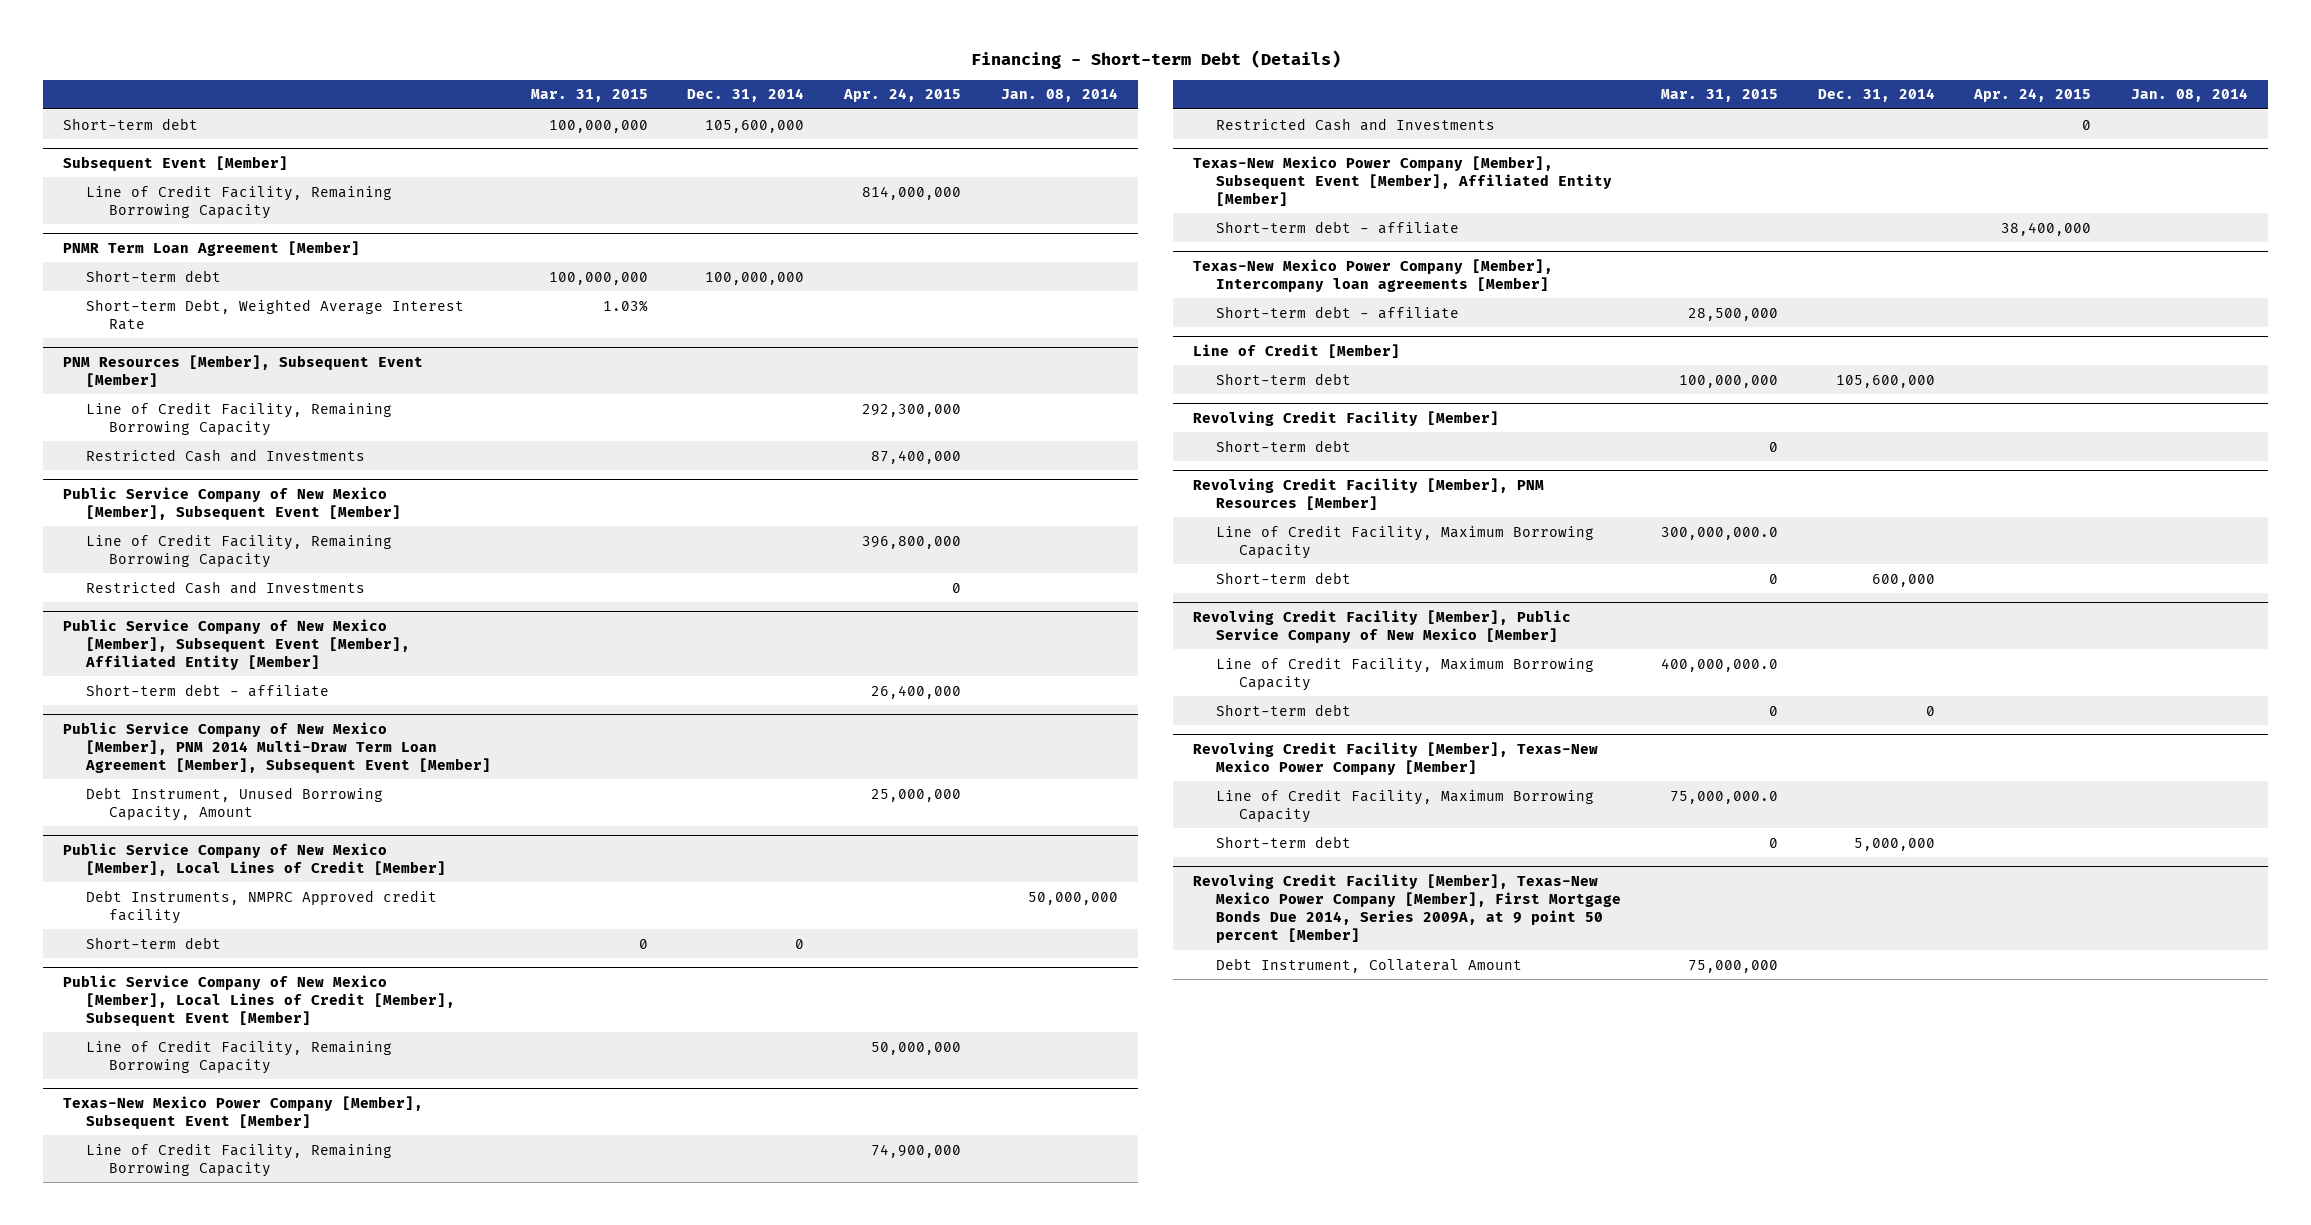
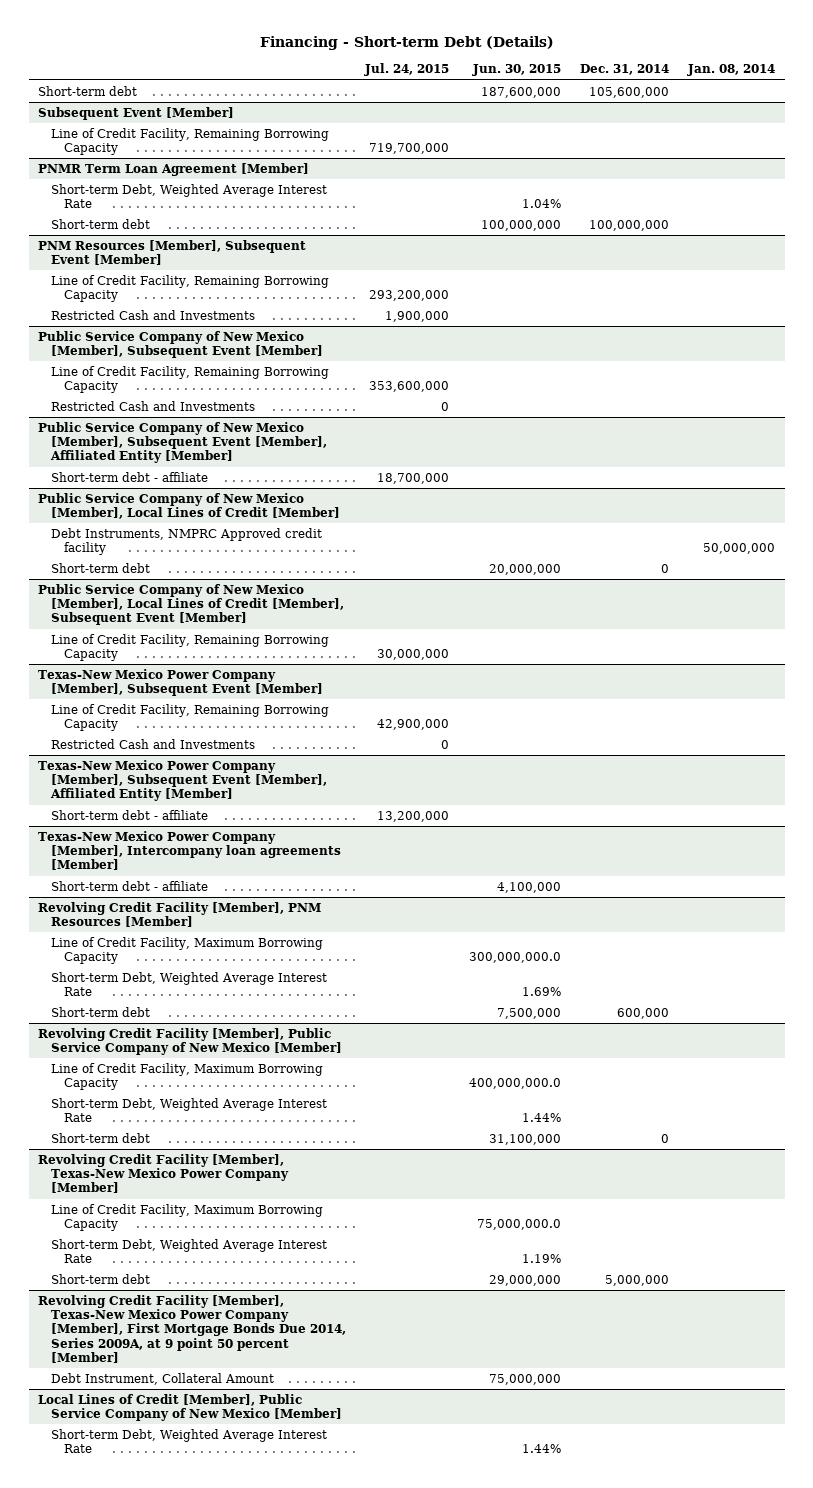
- | Mar. 31, 2015 | Dec. 31, 2014 | Apr. 24, 2015 | Jan. 08, 2014
+ | Jul. 24, 2015 | Jun. 30, 2015 | Dec. 31, 2014 | Jan. 08, 2014
@ PNMR Term Loan Agreement [Member]
moved down: Short-term debt | | 100,000,000 | 100,000,000 |
- Public Service Company of New Mexico [Member], PNM 2014 Multi-Draw Term Loan Agreement [Member], Subsequent Event [Member]
- Debt Instrument, Unused Borrowing Capacity, Amount | | | 25,000,000 |
- Line of Credit [Member]
- Short-term debt | 100,000,000 | 105,600,000 | |
- Revolving Credit Facility [Member]
- Short-term debt | 0 | | |
@ Revolving Credit Facility [Member], PNM Resources [Member]
+ Short-term Debt, Weighted Average Interest Rate | | 1.69% | |
@ Revolving Credit Facility [Member], Public Service Company of New Mexico [Member]
+ Short-term Debt, Weighted Average Interest Rate | | 1.44% | |
@ Revolving Credit Facility [Member], Texas-New Mexico Power Company [Member]
+ Short-term Debt, Weighted Average Interest Rate | | 1.19% | |
+ Local Lines of Credit [Member], Public Service Company of New Mexico [Member]
+ Short-term Debt, Weighted Average Interest Rate | | 1.44% | |

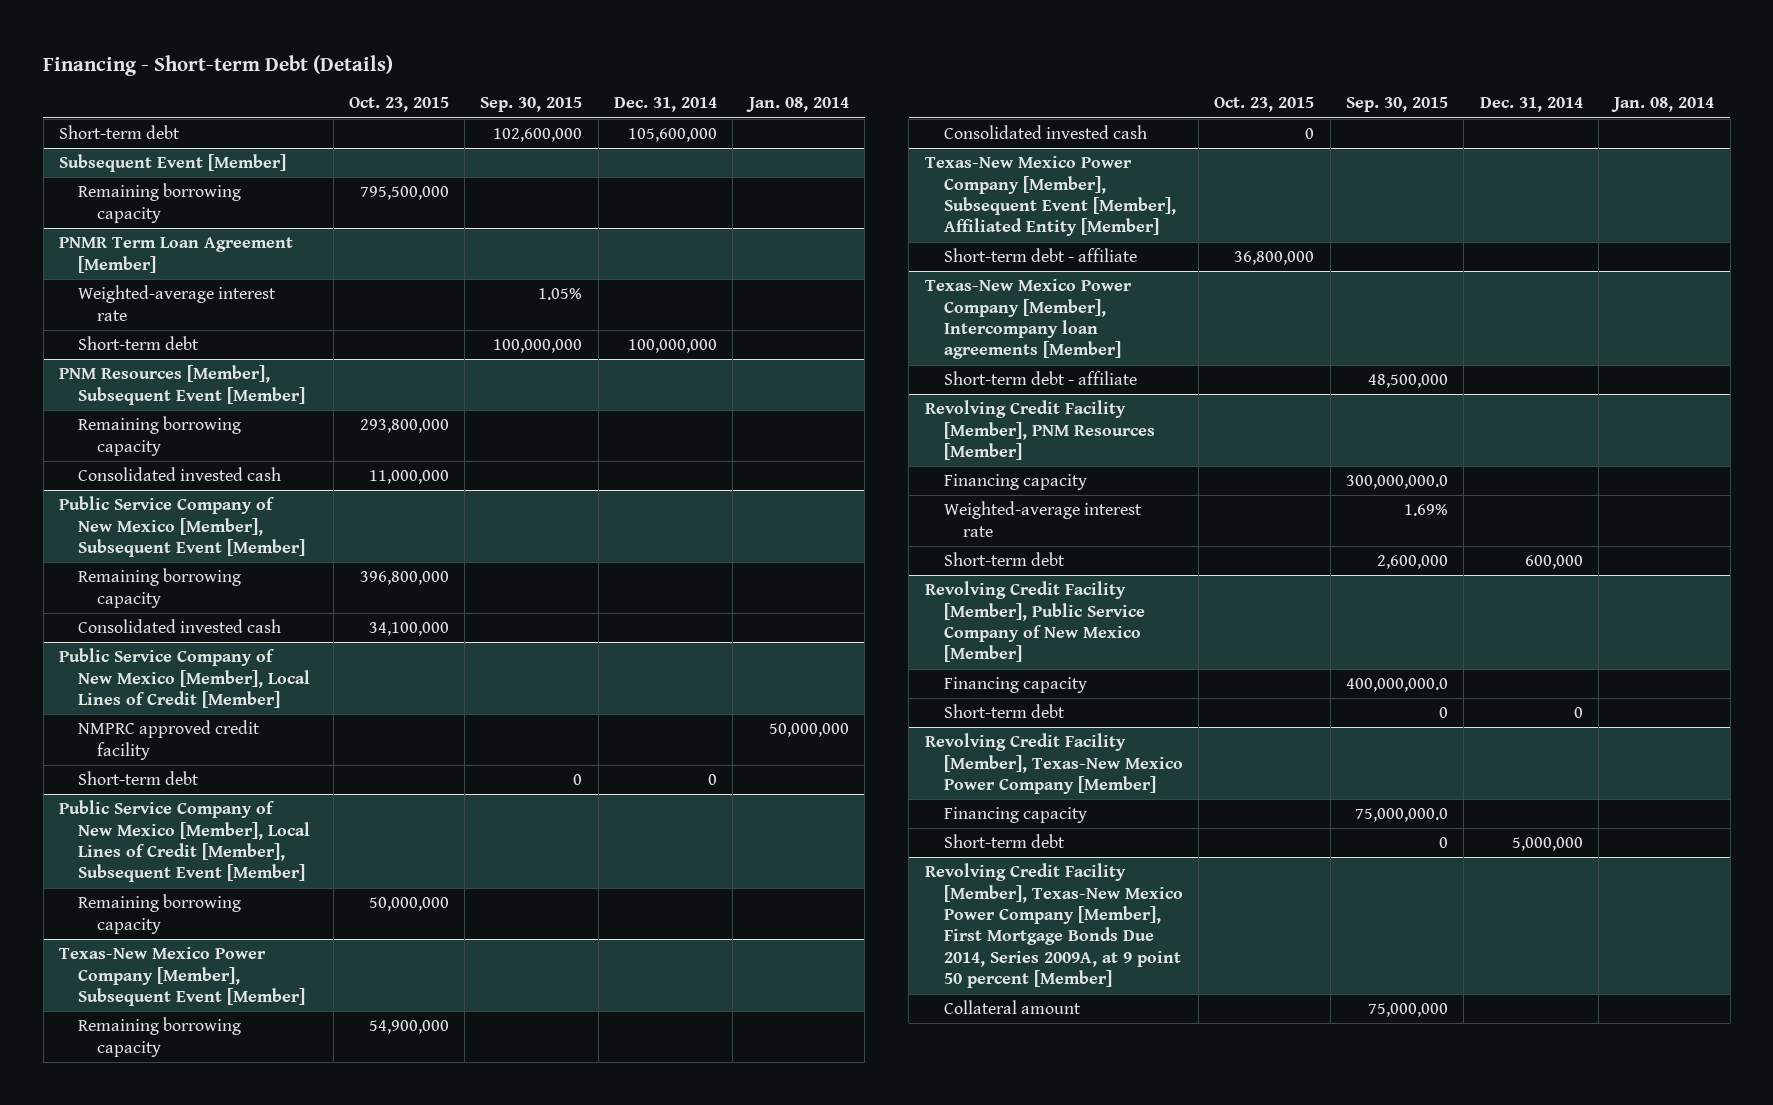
- | Jul. 24, 2015 | Jun. 30, 2015 | Dec. 31, 2014 | Jan. 08, 2014
+ | Oct. 23, 2015 | Sep. 30, 2015 | Dec. 31, 2014 | Jan. 08, 2014
@ Subsequent Event [Member]
- Line of Credit Facility, Remaining Borrowing Capacity | 719,700,000 | | |
+ Remaining borrowing capacity | 795,500,000 | | |
@ PNMR Term Loan Agreement [Member]
- Short-term Debt, Weighted Average Interest Rate | | 1.04% | |
+ Weighted-average interest rate | | 1.05% | |
@ PNM Resources [Member], Subsequent Event [Member]
- Line of Credit Facility, Remaining Borrowing Capacity | 293,200,000 | | |
- Restricted Cash and Investments | 1,900,000 | | |
+ Remaining borrowing capacity | 293,800,000 | | |
+ Consolidated invested cash | 11,000,000 | | |
@ Public Service Company of New Mexico [Member], Subsequent Event [Member]
- Line of Credit Facility, Remaining Borrowing Capacity | 353,600,000 | | |
- Restricted Cash and Investments | 0 | | |
- Public Service Company of New Mexico [Member], Subsequent Event [Member], Affiliated Entity [Member]
- Short-term debt - affiliate | 18,700,000 | | |
@ Public Service Company of New Mexico [Member], Subsequent Event [Member]
+ Remaining borrowing capacity | 396,800,000 | | |
+ Consolidated invested cash | 34,100,000 | | |
@ Public Service Company of New Mexico [Member], Local Lines of Credit [Member]
- Debt Instruments, NMPRC Approved credit facility | | | | 50,000,000
+ NMPRC approved credit facility | | | | 50,000,000
@ Public Service Company of New Mexico [Member], Local Lines of Credit [Member], Subsequent Event [Member]
- Line of Credit Facility, Remaining Borrowing Capacity | 30,000,000 | | |
+ Remaining borrowing capacity | 50,000,000 | | |
@ Texas-New Mexico Power Company [Member], Subsequent Event [Member]
- Line of Credit Facility, Remaining Borrowing Capacity | 42,900,000 | | |
- Restricted Cash and Investments | 0 | | |
+ Remaining borrowing capacity | 54,900,000 | | |
+ Consolidated invested cash | 0 | | |
@ Revolving Credit Facility [Member], PNM Resources [Member]
- Line of Credit Facility, Maximum Borrowing Capacity | | 300,000,000.0 | |
- Short-term Debt, Weighted Average Interest Rate | | 1.69% | |
+ Financing capacity | | 300,000,000.0 | |
+ Weighted-average interest rate | | 1.69% | |
@ Revolving Credit Facility [Member], Public Service Company of New Mexico [Member]
- Line of Credit Facility, Maximum Borrowing Capacity | | 400,000,000.0 | |
- Short-term Debt, Weighted Average Interest Rate | | 1.44% | |
+ Financing capacity | | 400,000,000.0 | |
@ Revolving Credit Facility [Member], Texas-New Mexico Power Company [Member]
- Line of Credit Facility, Maximum Borrowing Capacity | | 75,000,000.0 | |
- Short-term Debt, Weighted Average Interest Rate | | 1.19% | |
+ Financing capacity | | 75,000,000.0 | |
@ Revolving Credit Facility [Member], Texas-New Mexico Power Company [Member], First Mortgage Bonds Due 2014, Series 2009A, at 9 point 50 percent [Member]
- Debt Instrument, Collateral Amount | | 75,000,000 | |
- Local Lines of Credit [Member], Public Service Company of New Mexico [Member]
- Short-term Debt, Weighted Average Interest Rate | | 1.44% | |
@ Revolving Credit Facility [Member], Texas-New Mexico Power Company [Member], First Mortgage Bonds Due 2014, Series 2009A, at 9 point 50 percent [Member]
+ Collateral amount | | 75,000,000 | |

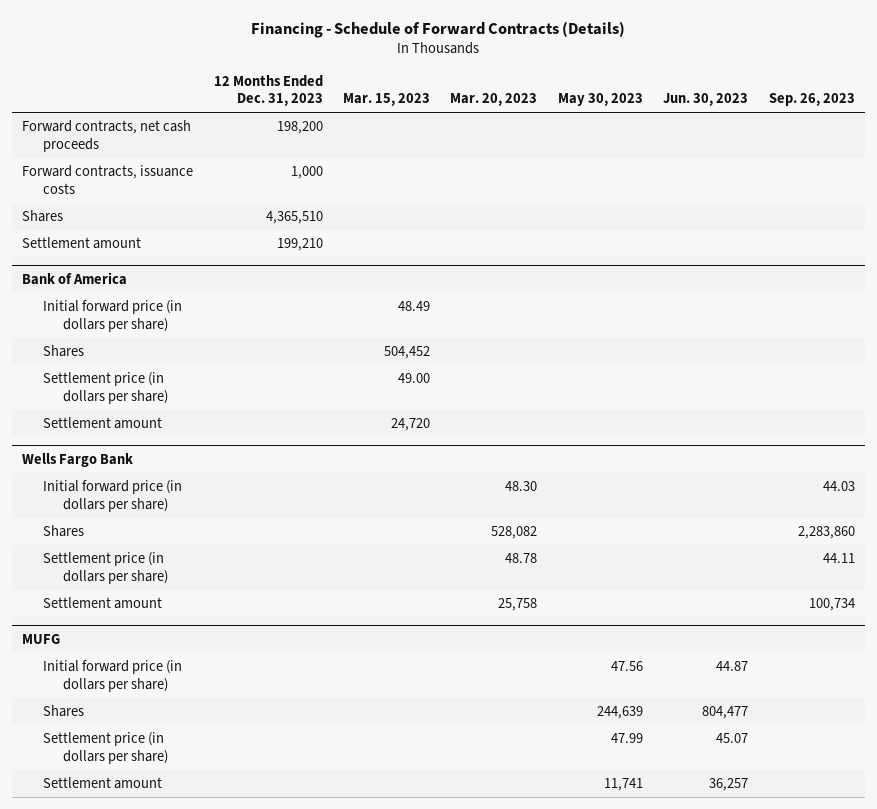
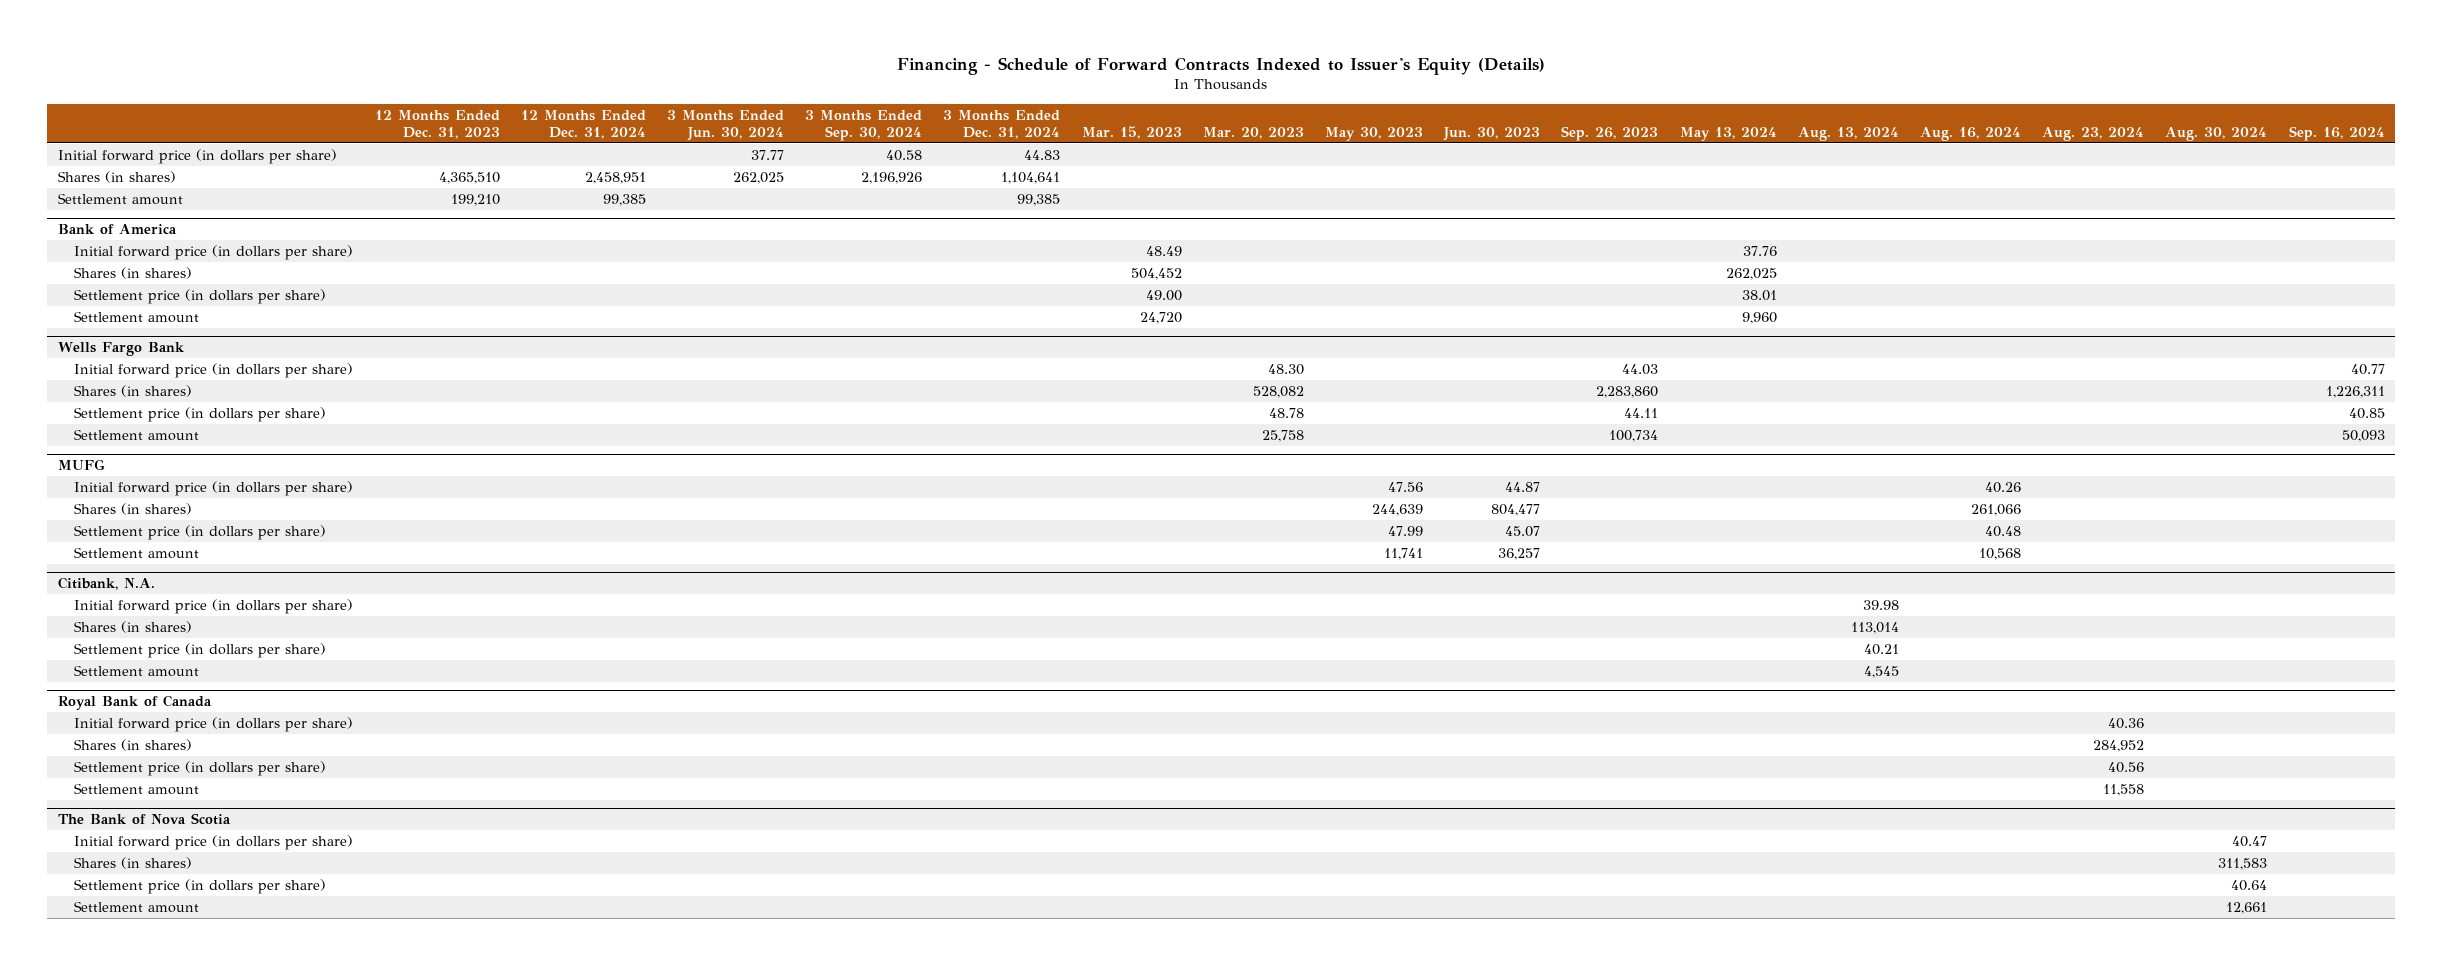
- Financing - Schedule of Forward Contracts (Details)
+ Financing - Schedule of Forward Contracts Indexed to Issuer's Equity (Details)
- | 12 Months Ended Dec. 31, 2023 | Mar. 15, 2023 | Mar. 20, 2023 | May 30, 2023 | Jun. 30, 2023 | Sep. 26, 2023
+ | 12 Months Ended Dec. 31, 2023 | 12 Months Ended Dec. 31, 2024 | 3 Months Ended Jun. 30, 2024 | 3 Months Ended Sep. 30, 2024 | 3 Months Ended Dec. 31, 2024 | Mar. 15, 2023 | Mar. 20, 2023 | May 30, 2023 | Jun. 30, 2023 | Sep. 26, 2023 | May 13, 2024 | Aug. 13, 2024 | Aug. 16, 2024 | Aug. 23, 2024 | Aug. 30, 2024 | Sep. 16, 2024
- Forward contracts, net cash proceeds | 198,200 | | | | |
- Forward contracts, issuance costs | 1,000 | | | | |
- Shares | 4,365,510 | | | | |
+ Initial forward price (in dollars per share) | | | 37.77 | 40.58 | 44.83 | | | | | | | | | | |
+ Shares (in shares) | 4,365,510 | 2,458,951 | 262,025 | 2,196,926 | 1,104,641 | | | | | | | | | | |
@ Bank of America
- Shares | | 504,452 | | | |
+ Shares (in shares) | | | | | | 504,452 | | | | | 262,025 | | | | |
@ Wells Fargo Bank
- Shares | | | 528,082 | | | 2,283,860
+ Shares (in shares) | | | | | | | 528,082 | | | 2,283,860 | | | | | | 1,226,311
@ MUFG
- Shares | | | | 244,639 | 804,477 |
+ Shares (in shares) | | | | | | | | 244,639 | 804,477 | | | | 261,066 | | |
+ Citibank, N.A.
+ Initial forward price (in dollars per share) | | | | | | | | | | | | 39.98 | | | |
+ Shares (in shares) | | | | | | | | | | | | 113,014 | | | |
+ Settlement price (in dollars per share) | | | | | | | | | | | | 40.21 | | | |
+ Settlement amount | | | | | | | | | | | | 4,545 | | | |
+ Royal Bank of Canada
+ Initial forward price (in dollars per share) | | | | | | | | | | | | | | 40.36 | |
+ Shares (in shares) | | | | | | | | | | | | | | 284,952 | |
+ Settlement price (in dollars per share) | | | | | | | | | | | | | | 40.56 | |
+ Settlement amount | | | | | | | | | | | | | | 11,558 | |
+ The Bank of Nova Scotia
+ Initial forward price (in dollars per share) | | | | | | | | | | | | | | | 40.47 |
+ Shares (in shares) | | | | | | | | | | | | | | | 311,583 |
+ Settlement price (in dollars per share) | | | | | | | | | | | | | | | 40.64 |
+ Settlement amount | | | | | | | | | | | | | | | 12,661 |

